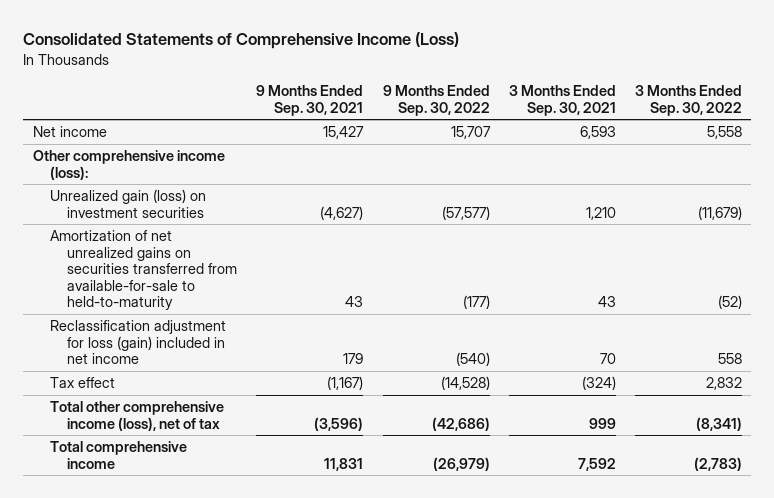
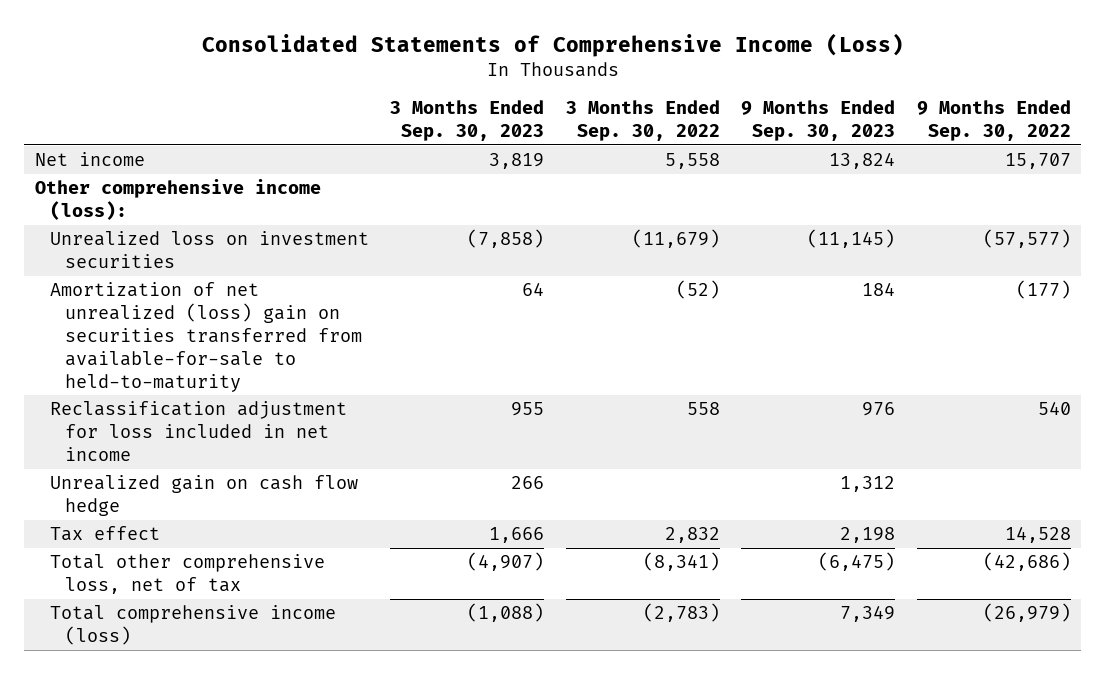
- | 9 Months Ended Sep. 30, 2021 | 9 Months Ended Sep. 30, 2022 | 3 Months Ended Sep. 30, 2021 | 3 Months Ended Sep. 30, 2022
+ | 3 Months Ended Sep. 30, 2023 | 3 Months Ended Sep. 30, 2022 | 9 Months Ended Sep. 30, 2023 | 9 Months Ended Sep. 30, 2022
- Unrealized gain (loss) on investment securities | (4,627) | (57,577) | 1,210 | (11,679)
- Amortization of net unrealized gains on securities transferred from available-for-sale to held-to-maturity | 43 | (177) | 43 | (52)
- Reclassification adjustment for loss (gain) included in net income | 179 | (540) | 70 | 558
- Tax effect | (1,167) | (14,528) | (324) | 2,832
- Total other comprehensive income (loss), net of tax | (3,596) | (42,686) | 999 | (8,341)
- Total comprehensive income | 11,831 | (26,979) | 7,592 | (2,783)
+ Unrealized loss on investment securities | (7,858) | (11,679) | (11,145) | (57,577)
+ Amortization of net unrealized (loss) gain on securities transferred from available-for-sale to held-to-maturity | 64 | (52) | 184 | (177)
+ Reclassification adjustment for loss included in net income | 955 | 558 | 976 | 540
+ Unrealized gain on cash flow hedge | 266 | | 1,312 |
+ Tax effect | 1,666 | 2,832 | 2,198 | 14,528
+ Total other comprehensive loss, net of tax | (4,907) | (8,341) | (6,475) | (42,686)
+ Total comprehensive income (loss) | (1,088) | (2,783) | 7,349 | (26,979)

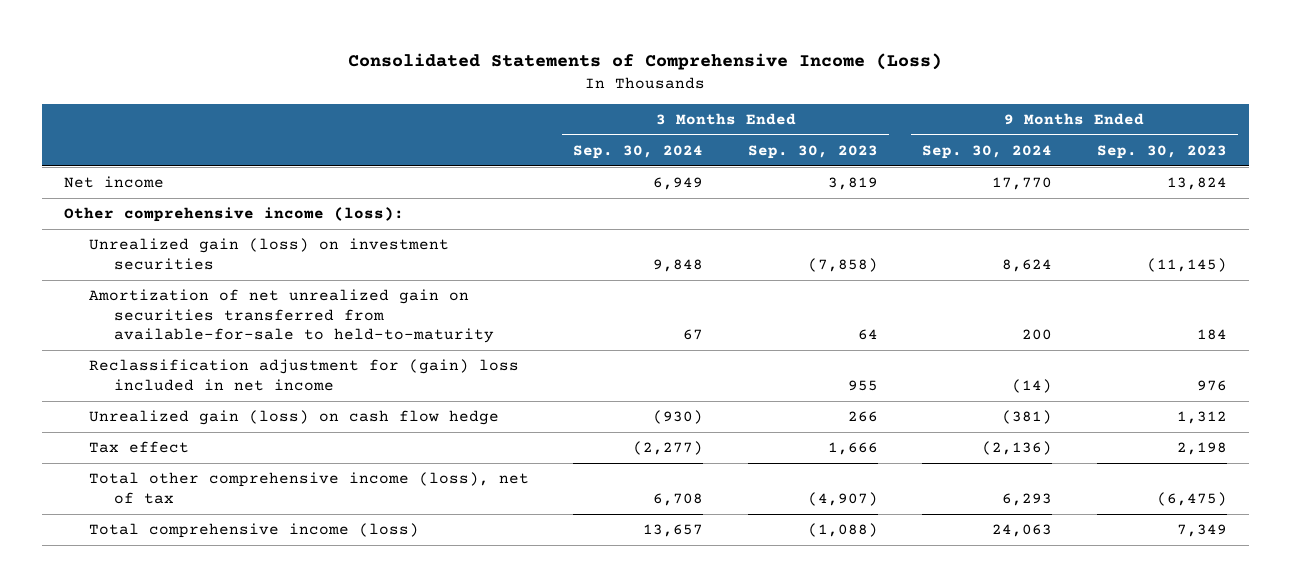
- | 3 Months Ended Sep. 30, 2023 | 3 Months Ended Sep. 30, 2022 | 9 Months Ended Sep. 30, 2023 | 9 Months Ended Sep. 30, 2022
+ | 3 Months Ended Sep. 30, 2024 | 3 Months Ended Sep. 30, 2023 | 9 Months Ended Sep. 30, 2024 | 9 Months Ended Sep. 30, 2023
- Unrealized loss on investment securities | (7,858) | (11,679) | (11,145) | (57,577)
- Amortization of net unrealized (loss) gain on securities transferred from available-for-sale to held-to-maturity | 64 | (52) | 184 | (177)
- Reclassification adjustment for loss included in net income | 955 | 558 | 976 | 540
- Unrealized gain on cash flow hedge | 266 | | 1,312 |
+ Unrealized gain (loss) on investment securities | 9,848 | (7,858) | 8,624 | (11,145)
+ Amortization of net unrealized gain on securities transferred from available-for-sale to held-to-maturity | 67 | 64 | 200 | 184
+ Reclassification adjustment for (gain) loss included in net income | | 955 | (14) | 976
+ Unrealized gain (loss) on cash flow hedge | (930) | 266 | (381) | 1,312
- Total other comprehensive loss, net of tax | (4,907) | (8,341) | (6,475) | (42,686)
+ Total other comprehensive income (loss), net of tax | 6,708 | (4,907) | 6,293 | (6,475)

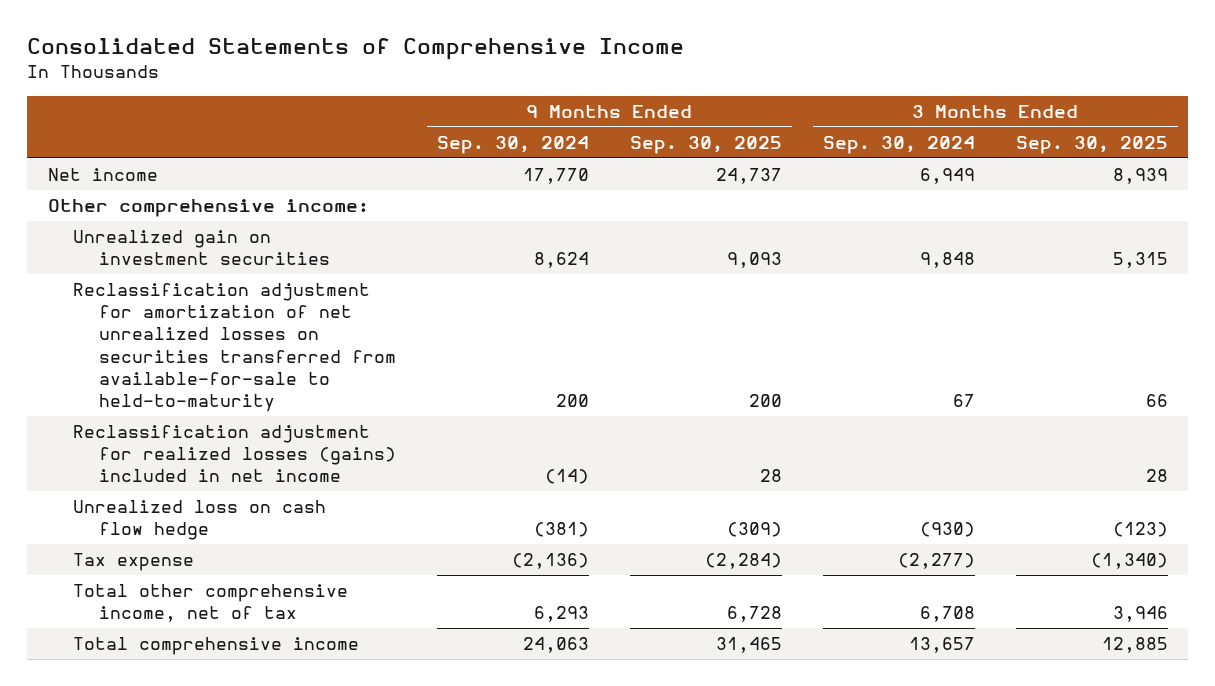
- Consolidated Statements of Comprehensive Income (Loss)
+ Consolidated Statements of Comprehensive Income
- | 3 Months Ended Sep. 30, 2024 | 3 Months Ended Sep. 30, 2023 | 9 Months Ended Sep. 30, 2024 | 9 Months Ended Sep. 30, 2023
+ | 9 Months Ended Sep. 30, 2024 | 9 Months Ended Sep. 30, 2025 | 3 Months Ended Sep. 30, 2024 | 3 Months Ended Sep. 30, 2025
- Other comprehensive income (loss):
- Unrealized gain (loss) on investment securities | 9,848 | (7,858) | 8,624 | (11,145)
- Amortization of net unrealized gain on securities transferred from available-for-sale to held-to-maturity | 67 | 64 | 200 | 184
- Reclassification adjustment for (gain) loss included in net income | | 955 | (14) | 976
- Unrealized gain (loss) on cash flow hedge | (930) | 266 | (381) | 1,312
- Tax effect | (2,277) | 1,666 | (2,136) | 2,198
- Total other comprehensive income (loss), net of tax | 6,708 | (4,907) | 6,293 | (6,475)
- Total comprehensive income (loss) | 13,657 | (1,088) | 24,063 | 7,349
+ Other comprehensive income:
+ Unrealized gain on investment securities | 8,624 | 9,093 | 9,848 | 5,315
+ Reclassification adjustment for amortization of net unrealized losses on securities transferred from available-for-sale to held-to-maturity | 200 | 200 | 67 | 66
+ Reclassification adjustment for realized losses (gains) included in net income | (14) | 28 | | 28
+ Unrealized loss on cash flow hedge | (381) | (309) | (930) | (123)
+ Tax expense | (2,136) | (2,284) | (2,277) | (1,340)
+ Total other comprehensive income, net of tax | 6,293 | 6,728 | 6,708 | 3,946
+ Total comprehensive income | 24,063 | 31,465 | 13,657 | 12,885

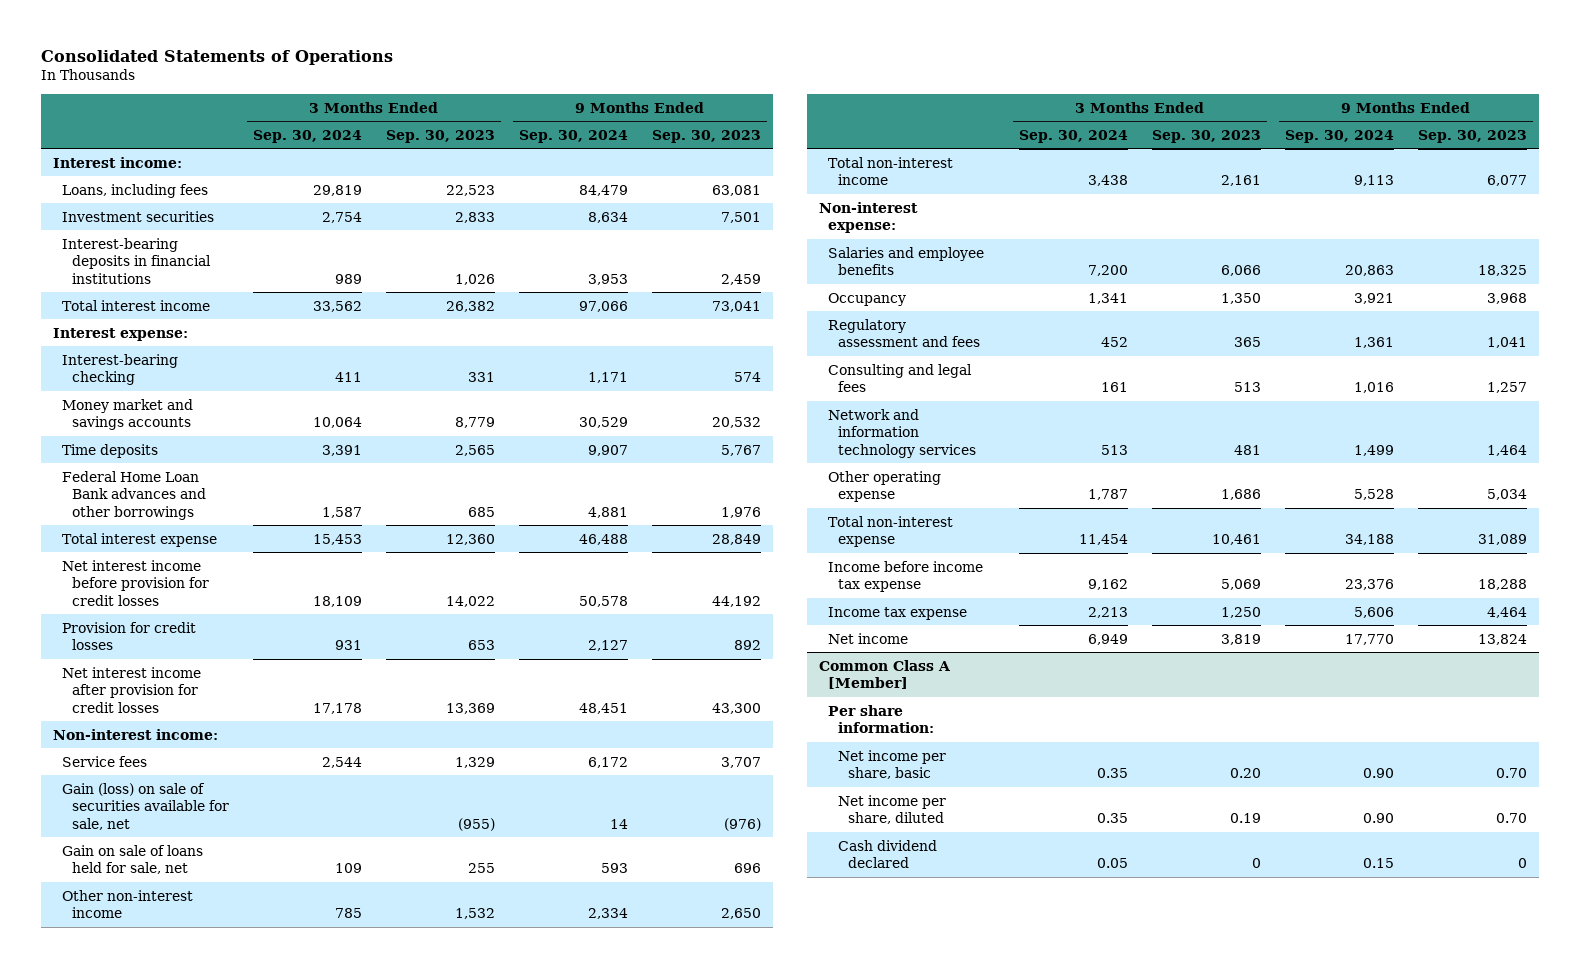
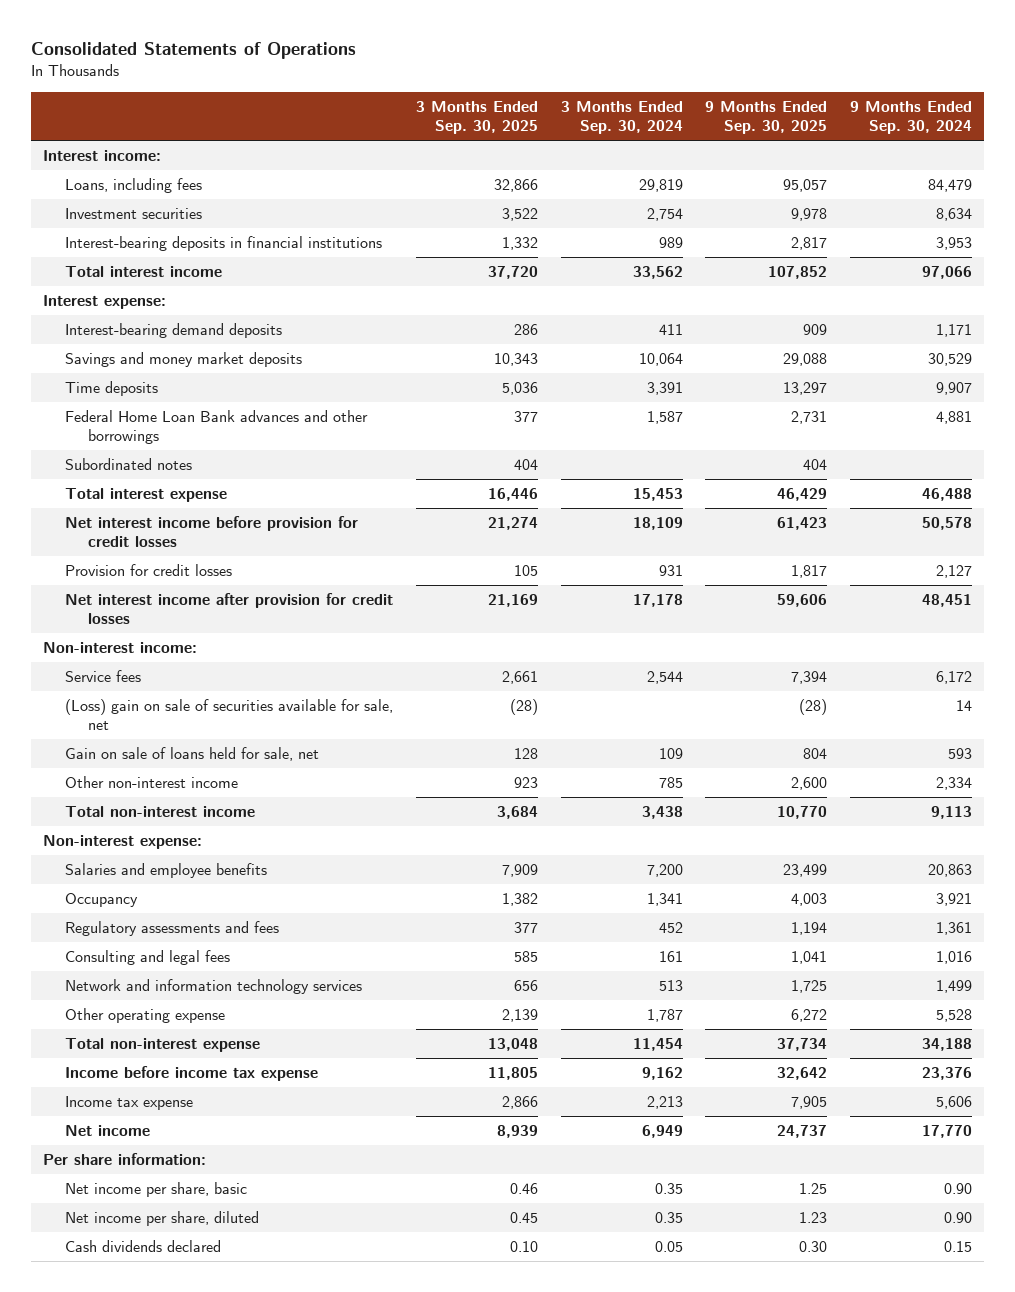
- | 3 Months Ended Sep. 30, 2024 | 3 Months Ended Sep. 30, 2023 | 9 Months Ended Sep. 30, 2024 | 9 Months Ended Sep. 30, 2023
+ | 3 Months Ended Sep. 30, 2025 | 3 Months Ended Sep. 30, 2024 | 9 Months Ended Sep. 30, 2025 | 9 Months Ended Sep. 30, 2024
- Interest-bearing checking | 411 | 331 | 1,171 | 574
- Money market and savings accounts | 10,064 | 8,779 | 30,529 | 20,532
+ Interest-bearing demand deposits | 286 | 411 | 909 | 1,171
+ Savings and money market deposits | 10,343 | 10,064 | 29,088 | 30,529
+ Subordinated notes | 404 | | 404 |
- Gain (loss) on sale of securities available for sale, net | | (955) | 14 | (976)
+ (Loss) gain on sale of securities available for sale, net | (28) | | (28) | 14
- Regulatory assessment and fees | 452 | 365 | 1,361 | 1,041
+ Regulatory assessments and fees | 377 | 452 | 1,194 | 1,361
- Common Class A [Member]
- Cash dividend declared | 0.05 | 0 | 0.15 | 0
+ Cash dividends declared | 0.10 | 0.05 | 0.30 | 0.15

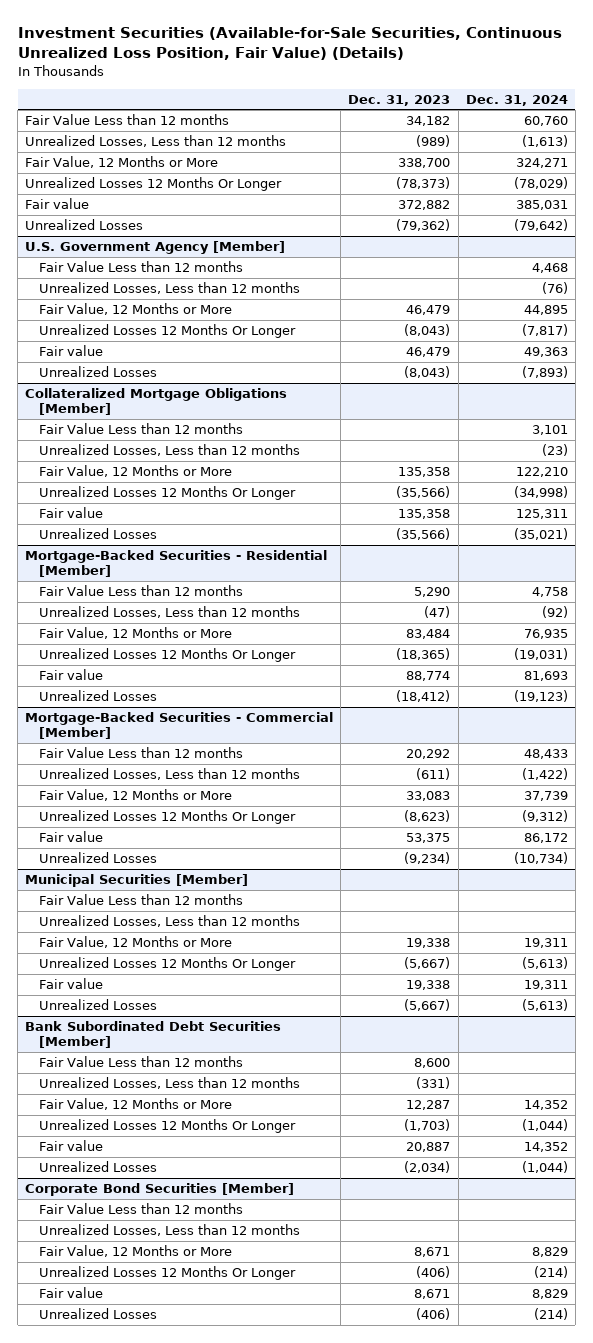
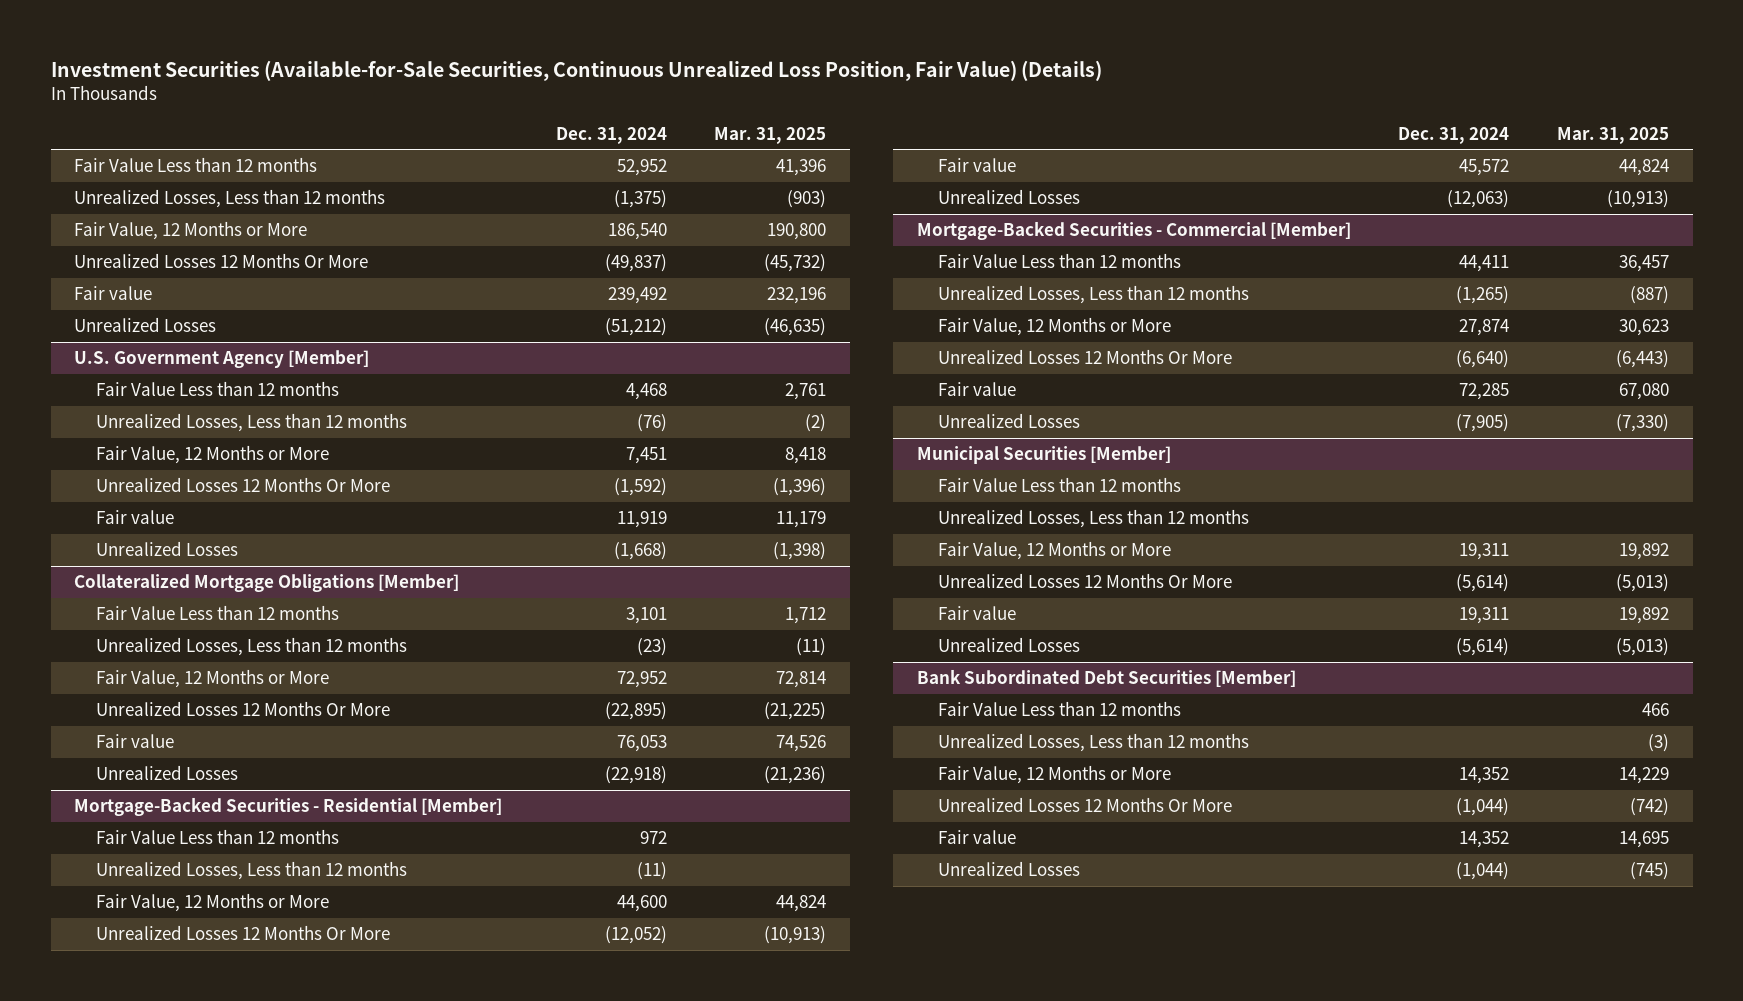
- | Dec. 31, 2023 | Dec. 31, 2024
+ | Dec. 31, 2024 | Mar. 31, 2025
- Fair Value Less than 12 months | 34,182 | 60,760
- Unrealized Losses, Less than 12 months | (989) | (1,613)
- Fair Value, 12 Months or More | 338,700 | 324,271
- Unrealized Losses 12 Months Or Longer | (78,373) | (78,029)
- Fair value | 372,882 | 385,031
- Unrealized Losses | (79,362) | (79,642)
+ Fair Value Less than 12 months | 52,952 | 41,396
+ Unrealized Losses, Less than 12 months | (1,375) | (903)
+ Fair Value, 12 Months or More | 186,540 | 190,800
+ Unrealized Losses 12 Months Or More | (49,837) | (45,732)
+ Fair value | 239,492 | 232,196
+ Unrealized Losses | (51,212) | (46,635)
@ U.S. Government Agency [Member]
- Fair Value, 12 Months or More | 46,479 | 44,895
- Unrealized Losses 12 Months Or Longer | (8,043) | (7,817)
- Fair value | 46,479 | 49,363
- Unrealized Losses | (8,043) | (7,893)
+ Fair Value, 12 Months or More | 7,451 | 8,418
+ Unrealized Losses 12 Months Or More | (1,592) | (1,396)
+ Fair value | 11,919 | 11,179
+ Unrealized Losses | (1,668) | (1,398)
@ Collateralized Mortgage Obligations [Member]
- Fair Value, 12 Months or More | 135,358 | 122,210
- Unrealized Losses 12 Months Or Longer | (35,566) | (34,998)
- Fair value | 135,358 | 125,311
- Unrealized Losses | (35,566) | (35,021)
+ Fair Value, 12 Months or More | 72,952 | 72,814
+ Unrealized Losses 12 Months Or More | (22,895) | (21,225)
+ Fair value | 76,053 | 74,526
+ Unrealized Losses | (22,918) | (21,236)
@ Mortgage-Backed Securities - Residential [Member]
- Fair Value Less than 12 months | 5,290 | 4,758
- Unrealized Losses, Less than 12 months | (47) | (92)
- Fair Value, 12 Months or More | 83,484 | 76,935
- Unrealized Losses 12 Months Or Longer | (18,365) | (19,031)
- Fair value | 88,774 | 81,693
- Unrealized Losses | (18,412) | (19,123)
+ Fair Value Less than 12 months | 972 |
+ Unrealized Losses, Less than 12 months | (11) |
+ Fair Value, 12 Months or More | 44,600 | 44,824
+ Unrealized Losses 12 Months Or More | (12,052) | (10,913)
+ Fair value | 45,572 | 44,824
+ Unrealized Losses | (12,063) | (10,913)
@ Mortgage-Backed Securities - Commercial [Member]
- Fair Value Less than 12 months | 20,292 | 48,433
- Unrealized Losses, Less than 12 months | (611) | (1,422)
- Fair Value, 12 Months or More | 33,083 | 37,739
- Unrealized Losses 12 Months Or Longer | (8,623) | (9,312)
- Fair value | 53,375 | 86,172
- Unrealized Losses | (9,234) | (10,734)
+ Fair Value Less than 12 months | 44,411 | 36,457
+ Unrealized Losses, Less than 12 months | (1,265) | (887)
+ Fair Value, 12 Months or More | 27,874 | 30,623
+ Unrealized Losses 12 Months Or More | (6,640) | (6,443)
+ Fair value | 72,285 | 67,080
+ Unrealized Losses | (7,905) | (7,330)
@ Municipal Securities [Member]
- Unrealized Losses 12 Months Or Longer | (5,667) | (5,613)
+ Unrealized Losses 12 Months Or More | (5,614) | (5,013)
- Unrealized Losses | (5,667) | (5,613)
+ Unrealized Losses | (5,614) | (5,013)
@ Bank Subordinated Debt Securities [Member]
- Unrealized Losses 12 Months Or Longer | (1,703) | (1,044)
+ Unrealized Losses 12 Months Or More | (1,044) | (742)
- Corporate Bond Securities [Member]
- Fair Value Less than 12 months
- Unrealized Losses, Less than 12 months
- Fair Value, 12 Months or More | 8,671 | 8,829
- Unrealized Losses 12 Months Or Longer | (406) | (214)
- Fair value | 8,671 | 8,829
- Unrealized Losses | (406) | (214)

